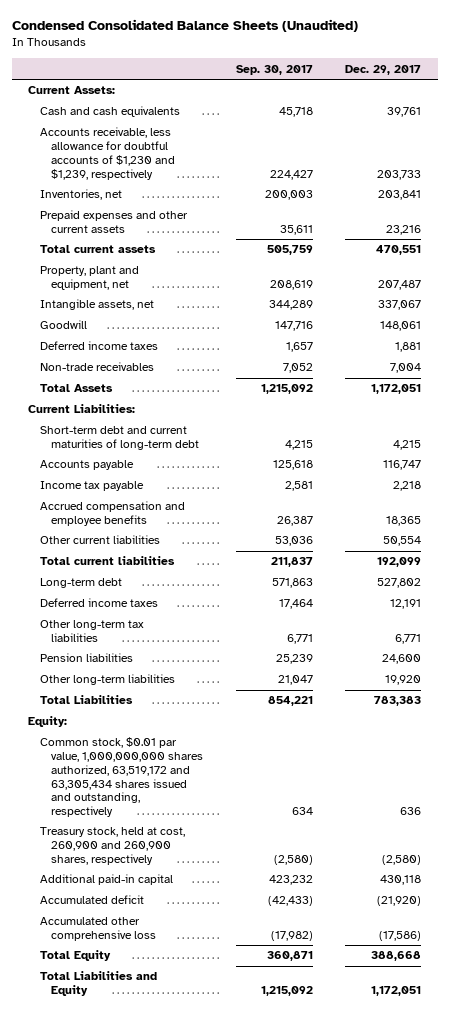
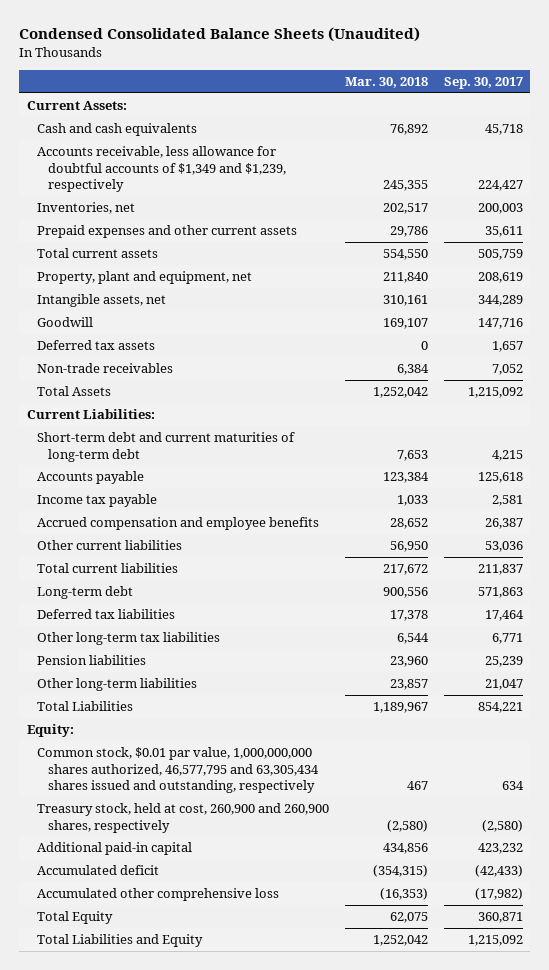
- | Sep. 30, 2017 | Dec. 29, 2017
+ | Mar. 30, 2018 | Sep. 30, 2017
- Accounts receivable, less allowance for doubtful accounts of $1,230 and $1,239, respectively | 224,427 | 203,733
+ Accounts receivable, less allowance for doubtful accounts of $1,349 and $1,239, respectively | 245,355 | 224,427
- Deferred income taxes | 1,657 | 1,881
+ Deferred tax assets | 0 | 1,657
- Deferred income taxes | 17,464 | 12,191
+ Deferred tax liabilities | 17,378 | 17,464
- Common stock, $0.01 par value, 1,000,000,000 shares authorized, 63,519,172 and 63,305,434 shares issued and outstanding, respectively | 634 | 636
+ Common stock, $0.01 par value, 1,000,000,000 shares authorized, 46,577,795 and 63,305,434 shares issued and outstanding, respectively | 467 | 634

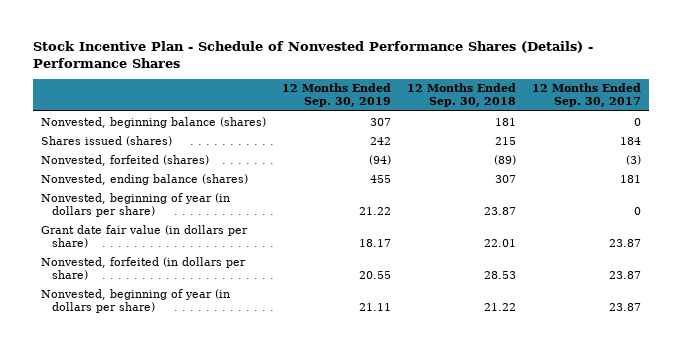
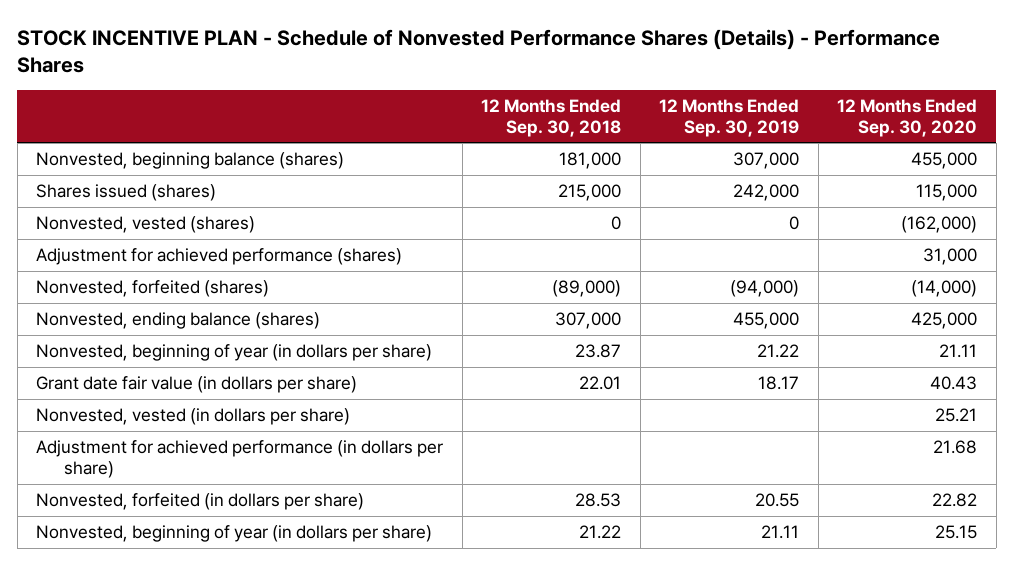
- Stock Incentive Plan - Schedule of Nonvested Performance Shares (Details) - Performance Shares
+ STOCK INCENTIVE PLAN - Schedule of Nonvested Performance Shares (Details) - Performance Shares
- | 12 Months Ended Sep. 30, 2019 | 12 Months Ended Sep. 30, 2018 | 12 Months Ended Sep. 30, 2017
+ | 12 Months Ended Sep. 30, 2018 | 12 Months Ended Sep. 30, 2019 | 12 Months Ended Sep. 30, 2020
- Nonvested, beginning balance (shares) | 307 | 181 | 0
- Shares issued (shares) | 242 | 215 | 184
- Nonvested, forfeited (shares) | (94) | (89) | (3)
- Nonvested, ending balance (shares) | 455 | 307 | 181
+ Nonvested, beginning balance (shares) | 181,000 | 307,000 | 455,000
+ Shares issued (shares) | 215,000 | 242,000 | 115,000
+ Nonvested, vested (shares) | 0 | 0 | (162,000)
+ Adjustment for achieved performance (shares) | | | 31,000
+ Nonvested, forfeited (shares) | (89,000) | (94,000) | (14,000)
+ Nonvested, ending balance (shares) | 307,000 | 455,000 | 425,000
+ Nonvested, vested (in dollars per share) | | | 25.21
+ Adjustment for achieved performance (in dollars per share) | | | 21.68

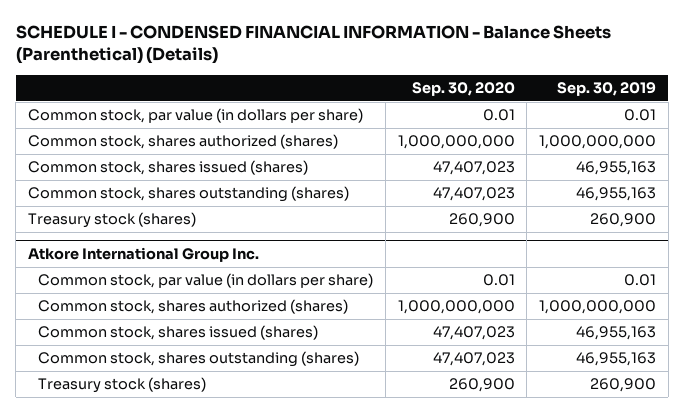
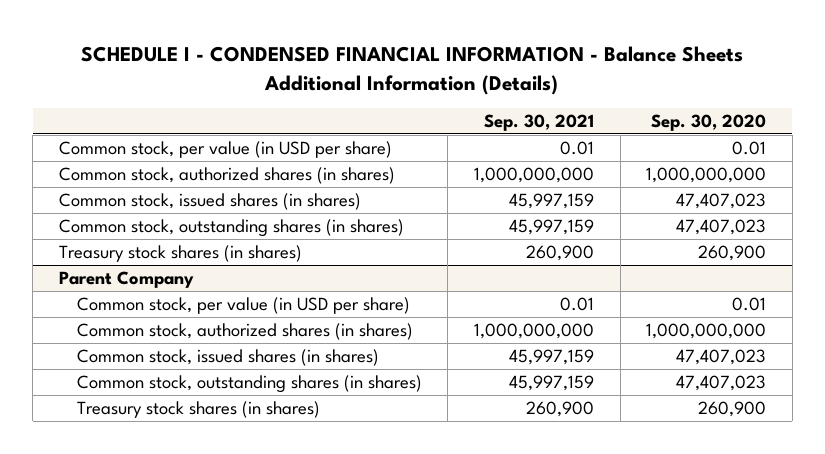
- SCHEDULE I - CONDENSED FINANCIAL INFORMATION - Balance Sheets (Parenthetical) (Details)
+ SCHEDULE I - CONDENSED FINANCIAL INFORMATION - Balance Sheets Additional Information (Details)
- | Sep. 30, 2020 | Sep. 30, 2019
+ | Sep. 30, 2021 | Sep. 30, 2020
- Common stock, par value (in dollars per share) | 0.01 | 0.01
- Common stock, shares authorized (shares) | 1,000,000,000 | 1,000,000,000
- Common stock, shares issued (shares) | 47,407,023 | 46,955,163
- Common stock, shares outstanding (shares) | 47,407,023 | 46,955,163
- Treasury stock (shares) | 260,900 | 260,900
- Atkore International Group Inc.
- Common stock, par value (in dollars per share) | 0.01 | 0.01
- Common stock, shares authorized (shares) | 1,000,000,000 | 1,000,000,000
- Common stock, shares issued (shares) | 47,407,023 | 46,955,163
- Common stock, shares outstanding (shares) | 47,407,023 | 46,955,163
- Treasury stock (shares) | 260,900 | 260,900
+ Common stock, per value (in USD per share) | 0.01 | 0.01
+ Common stock, authorized shares (in shares) | 1,000,000,000 | 1,000,000,000
+ Common stock, issued shares (in shares) | 45,997,159 | 47,407,023
+ Common stock, outstanding shares (in shares) | 45,997,159 | 47,407,023
+ Treasury stock shares (in shares) | 260,900 | 260,900
+ Parent Company
+ Common stock, per value (in USD per share) | 0.01 | 0.01
+ Common stock, authorized shares (in shares) | 1,000,000,000 | 1,000,000,000
+ Common stock, issued shares (in shares) | 45,997,159 | 47,407,023
+ Common stock, outstanding shares (in shares) | 45,997,159 | 47,407,023
+ Treasury stock shares (in shares) | 260,900 | 260,900

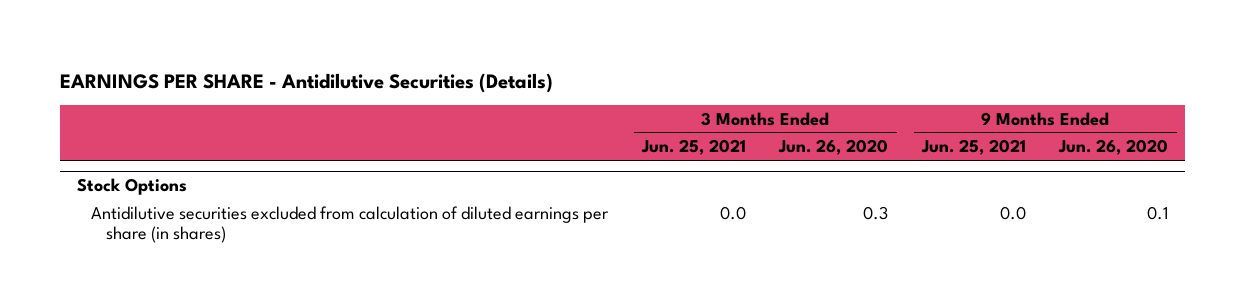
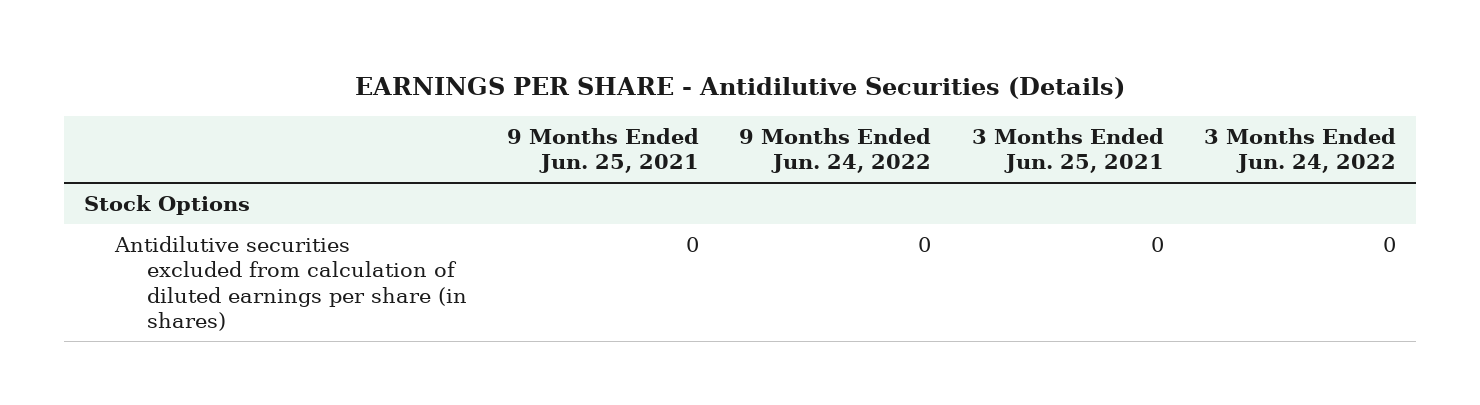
- | 3 Months Ended Jun. 25, 2021 | 3 Months Ended Jun. 26, 2020 | 9 Months Ended Jun. 25, 2021 | 9 Months Ended Jun. 26, 2020
+ | 9 Months Ended Jun. 25, 2021 | 9 Months Ended Jun. 24, 2022 | 3 Months Ended Jun. 25, 2021 | 3 Months Ended Jun. 24, 2022
@ Stock Options
- Antidilutive securities excluded from calculation of diluted earnings per share (in shares) | 0.0 | 0.3 | 0.0 | 0.1
+ Antidilutive securities excluded from calculation of diluted earnings per share (in shares) | 0 | 0 | 0 | 0

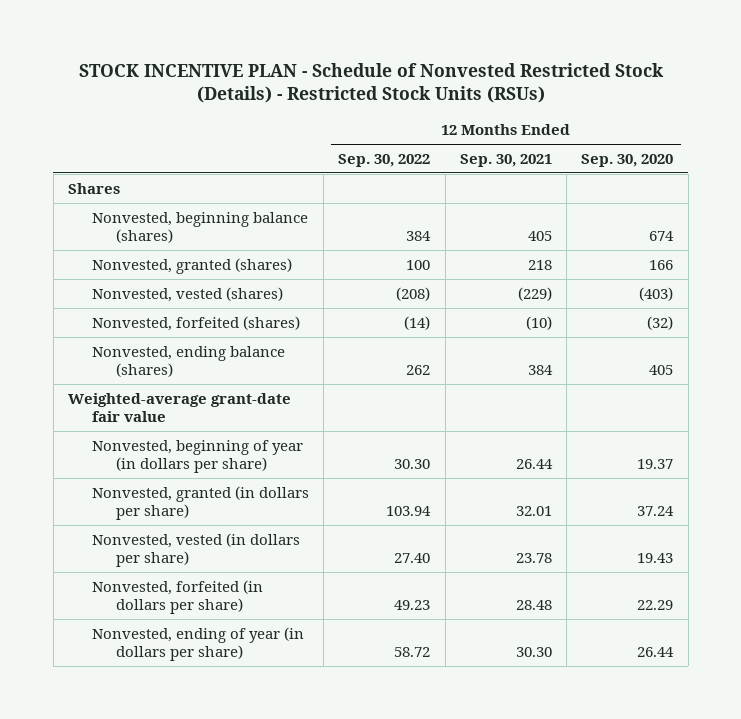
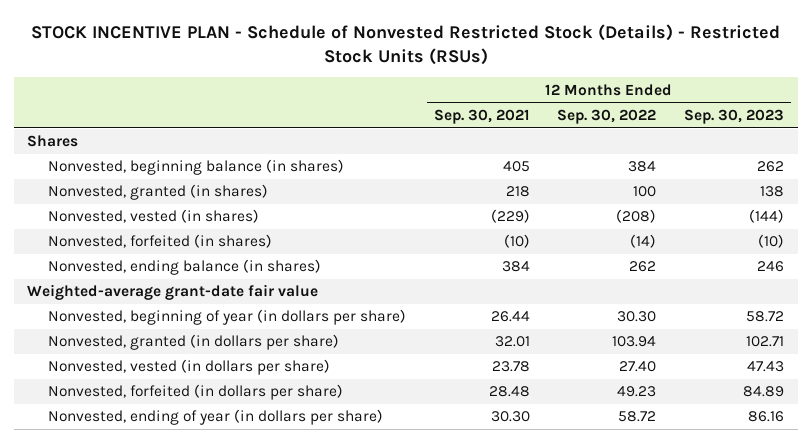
- | 12 Months Ended Sep. 30, 2022 | 12 Months Ended Sep. 30, 2021 | 12 Months Ended Sep. 30, 2020
+ | 12 Months Ended Sep. 30, 2021 | 12 Months Ended Sep. 30, 2022 | 12 Months Ended Sep. 30, 2023
- Nonvested, beginning balance (shares) | 384 | 405 | 674
- Nonvested, granted (shares) | 100 | 218 | 166
- Nonvested, vested (shares) | (208) | (229) | (403)
- Nonvested, forfeited (shares) | (14) | (10) | (32)
- Nonvested, ending balance (shares) | 262 | 384 | 405
+ Nonvested, beginning balance (in shares) | 405 | 384 | 262
+ Nonvested, granted (in shares) | 218 | 100 | 138
+ Nonvested, vested (in shares) | (229) | (208) | (144)
+ Nonvested, forfeited (in shares) | (10) | (14) | (10)
+ Nonvested, ending balance (in shares) | 384 | 262 | 246

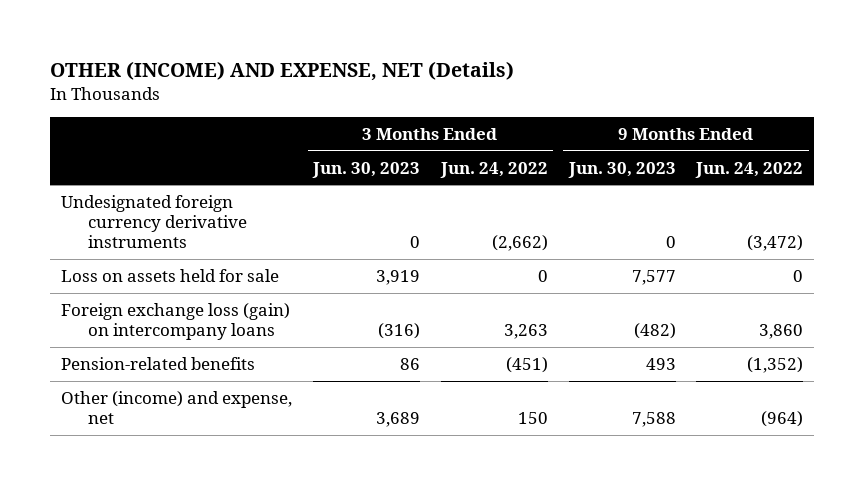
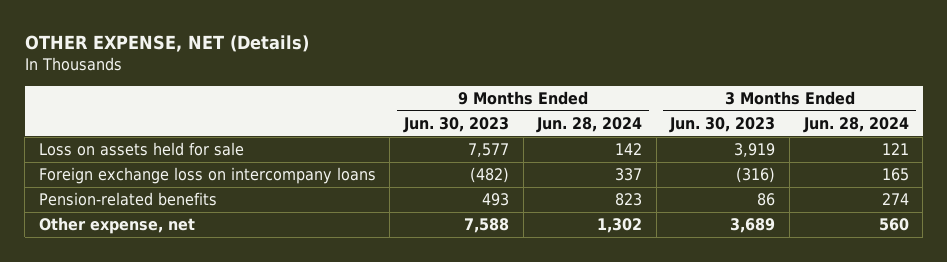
- OTHER (INCOME) AND EXPENSE, NET (Details)
+ OTHER EXPENSE, NET (Details)
- | 3 Months Ended Jun. 30, 2023 | 3 Months Ended Jun. 24, 2022 | 9 Months Ended Jun. 30, 2023 | 9 Months Ended Jun. 24, 2022
+ | 9 Months Ended Jun. 30, 2023 | 9 Months Ended Jun. 28, 2024 | 3 Months Ended Jun. 30, 2023 | 3 Months Ended Jun. 28, 2024
- Undesignated foreign currency derivative instruments | 0 | (2,662) | 0 | (3,472)
- Foreign exchange loss (gain) on intercompany loans | (316) | 3,263 | (482) | 3,860
+ Foreign exchange loss on intercompany loans | (482) | 337 | (316) | 165
- Other (income) and expense, net | 3,689 | 150 | 7,588 | (964)
+ Other expense, net | 7,588 | 1,302 | 3,689 | 560

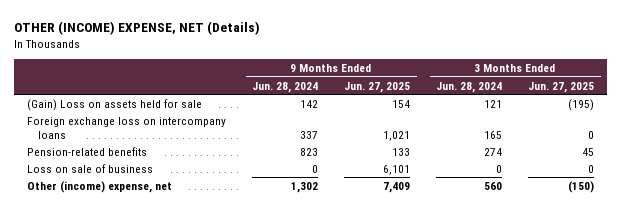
- OTHER EXPENSE, NET (Details)
+ OTHER (INCOME) EXPENSE, NET (Details)
- | 9 Months Ended Jun. 30, 2023 | 9 Months Ended Jun. 28, 2024 | 3 Months Ended Jun. 30, 2023 | 3 Months Ended Jun. 28, 2024
+ | 9 Months Ended Jun. 28, 2024 | 9 Months Ended Jun. 27, 2025 | 3 Months Ended Jun. 28, 2024 | 3 Months Ended Jun. 27, 2025
- Loss on assets held for sale | 7,577 | 142 | 3,919 | 121
+ (Gain) Loss on assets held for sale | 142 | 154 | 121 | (195)
- Other expense, net | 7,588 | 1,302 | 3,689 | 560
+ Loss on sale of business | 0 | 6,101 | 0 | 0
+ Other (income) expense, net | 1,302 | 7,409 | 560 | (150)

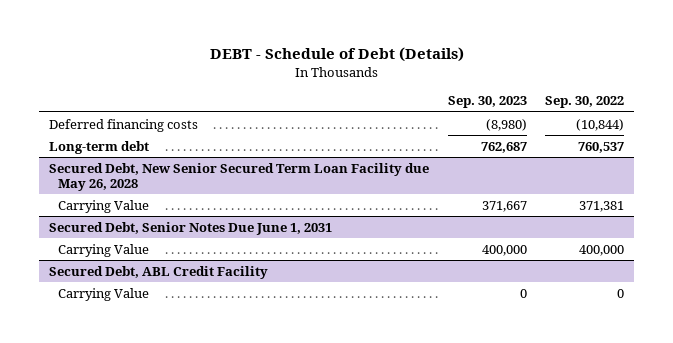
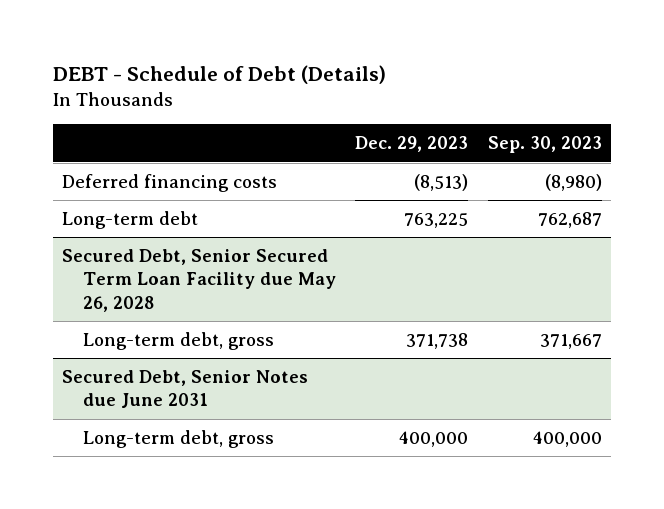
- | Sep. 30, 2023 | Sep. 30, 2022
+ | Dec. 29, 2023 | Sep. 30, 2023
- Secured Debt, New Senior Secured Term Loan Facility due May 26, 2028
- Carrying Value | 371,667 | 371,381
- Secured Debt, Senior Notes Due June 1, 2031
- Carrying Value | 400,000 | 400,000
- Secured Debt, ABL Credit Facility
- Carrying Value | 0 | 0
+ Secured Debt, Senior Secured Term Loan Facility due May 26, 2028
+ Long-term debt, gross | 371,738 | 371,667
+ Secured Debt, Senior Notes due June 2031
+ Long-term debt, gross | 400,000 | 400,000

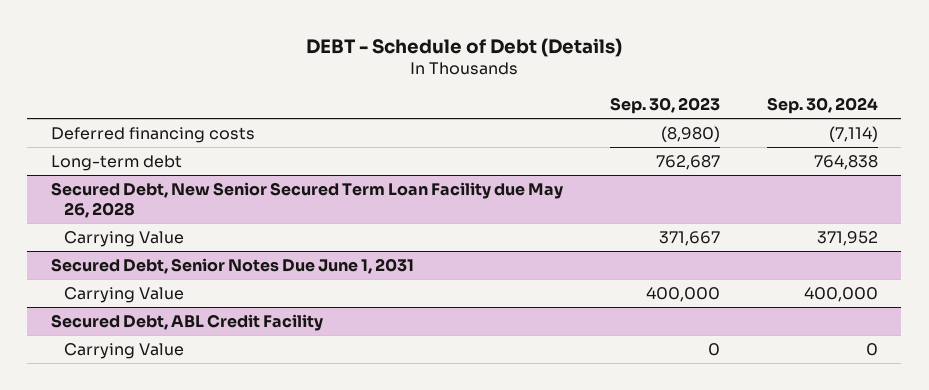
- | Dec. 29, 2023 | Sep. 30, 2023
+ | Sep. 30, 2023 | Sep. 30, 2024
- Secured Debt, Senior Secured Term Loan Facility due May 26, 2028
- Long-term debt, gross | 371,738 | 371,667
- Secured Debt, Senior Notes due June 2031
- Long-term debt, gross | 400,000 | 400,000
+ Secured Debt, New Senior Secured Term Loan Facility due May 26, 2028
+ Carrying Value | 371,667 | 371,952
+ Secured Debt, Senior Notes Due June 1, 2031
+ Carrying Value | 400,000 | 400,000
+ Secured Debt, ABL Credit Facility
+ Carrying Value | 0 | 0

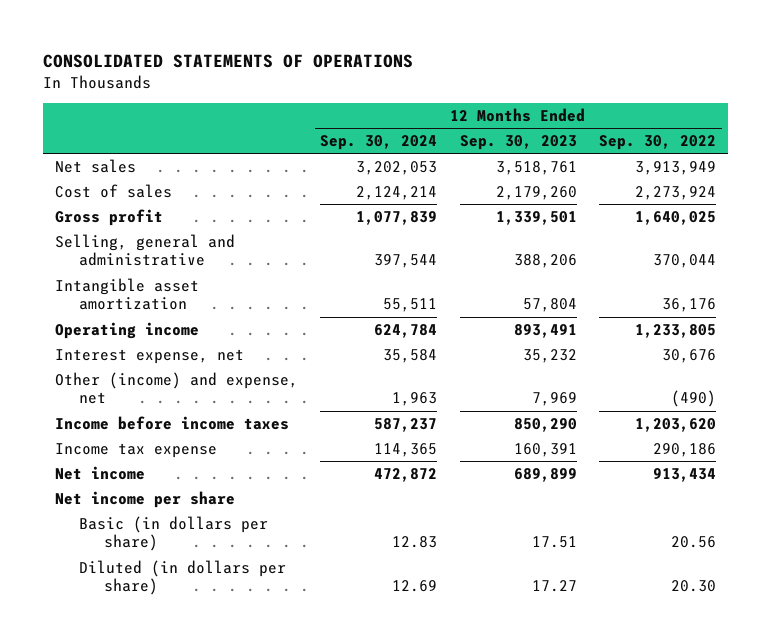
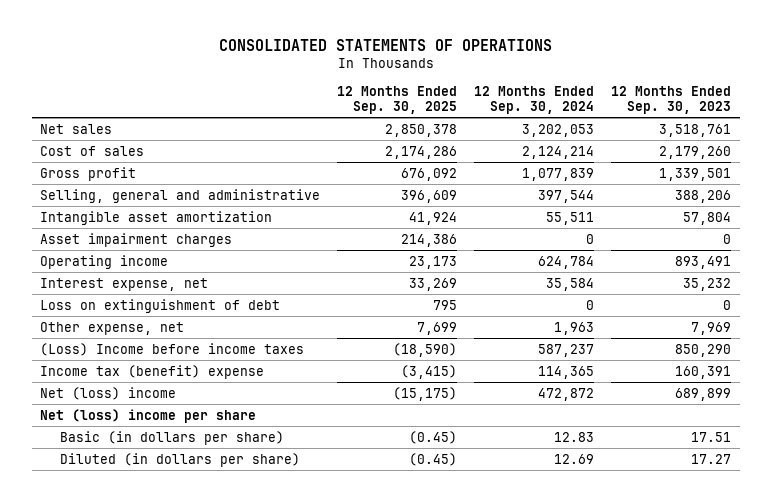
- | 12 Months Ended Sep. 30, 2024 | 12 Months Ended Sep. 30, 2023 | 12 Months Ended Sep. 30, 2022
+ | 12 Months Ended Sep. 30, 2025 | 12 Months Ended Sep. 30, 2024 | 12 Months Ended Sep. 30, 2023
+ Asset impairment charges | 214,386 | 0 | 0
- Other (income) and expense, net | 1,963 | 7,969 | (490)
- Income before income taxes | 587,237 | 850,290 | 1,203,620
- Income tax expense | 114,365 | 160,391 | 290,186
- Net income | 472,872 | 689,899 | 913,434
- Net income per share
+ Loss on extinguishment of debt | 795 | 0 | 0
+ Other expense, net | 7,699 | 1,963 | 7,969
+ (Loss) Income before income taxes | (18,590) | 587,237 | 850,290
+ Income tax (benefit) expense | (3,415) | 114,365 | 160,391
+ Net (loss) income | (15,175) | 472,872 | 689,899
+ Net (loss) income per share

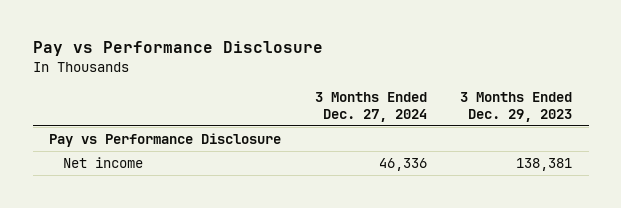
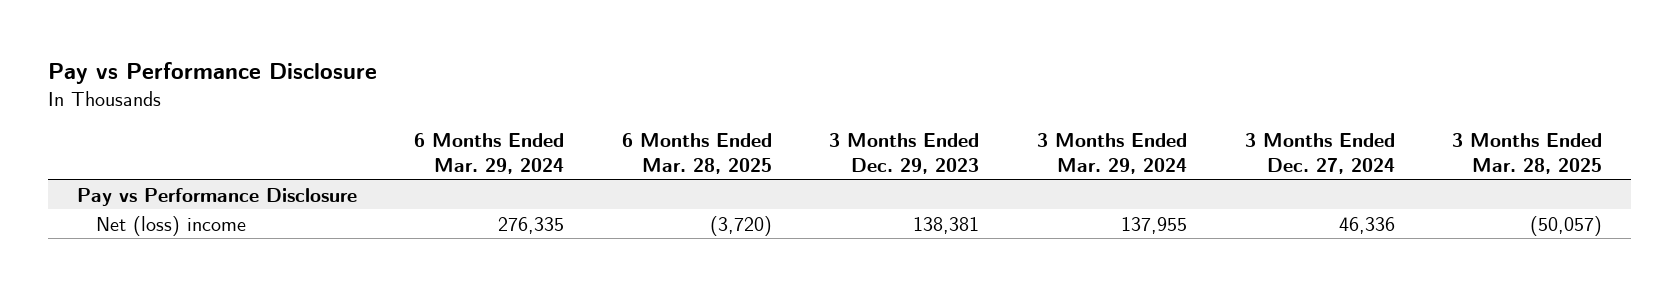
- | 3 Months Ended Dec. 27, 2024 | 3 Months Ended Dec. 29, 2023
+ | 6 Months Ended Mar. 29, 2024 | 6 Months Ended Mar. 28, 2025 | 3 Months Ended Dec. 29, 2023 | 3 Months Ended Mar. 29, 2024 | 3 Months Ended Dec. 27, 2024 | 3 Months Ended Mar. 28, 2025
- Net income | 46,336 | 138,381
+ Net (loss) income | 276,335 | (3,720) | 138,381 | 137,955 | 46,336 | (50,057)

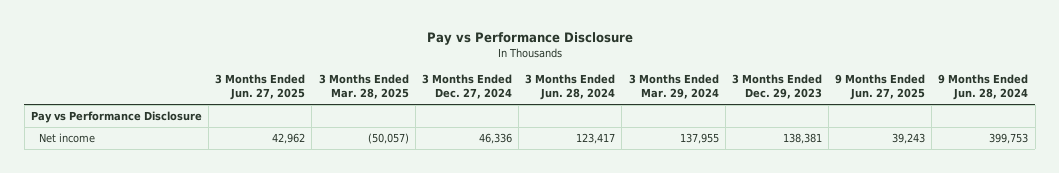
- | 6 Months Ended Mar. 29, 2024 | 6 Months Ended Mar. 28, 2025 | 3 Months Ended Dec. 29, 2023 | 3 Months Ended Mar. 29, 2024 | 3 Months Ended Dec. 27, 2024 | 3 Months Ended Mar. 28, 2025
+ | 3 Months Ended Jun. 27, 2025 | 3 Months Ended Mar. 28, 2025 | 3 Months Ended Dec. 27, 2024 | 3 Months Ended Jun. 28, 2024 | 3 Months Ended Mar. 29, 2024 | 3 Months Ended Dec. 29, 2023 | 9 Months Ended Jun. 27, 2025 | 9 Months Ended Jun. 28, 2024
- Net (loss) income | 276,335 | (3,720) | 138,381 | 137,955 | 46,336 | (50,057)
+ Net income | 42,962 | (50,057) | 46,336 | 123,417 | 137,955 | 138,381 | 39,243 | 399,753

